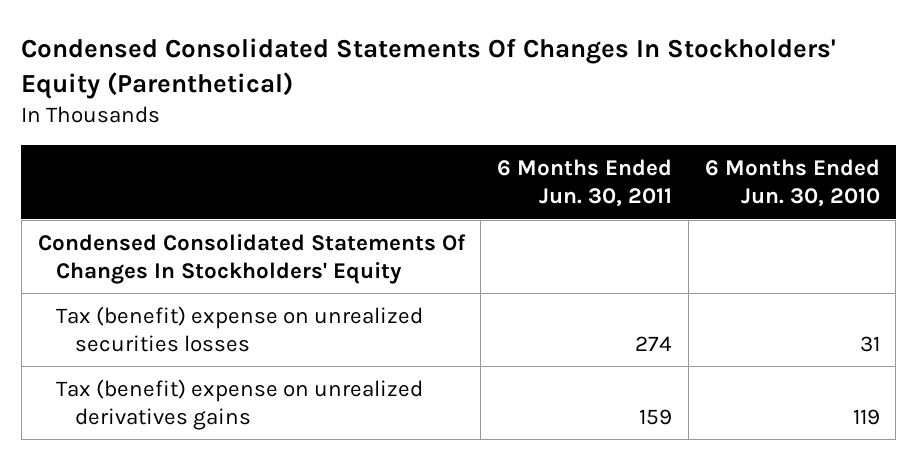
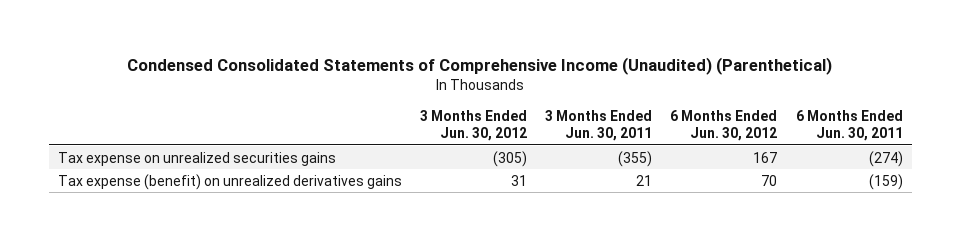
- Condensed Consolidated Statements Of Changes In Stockholders' Equity (Parenthetical)
+ Condensed Consolidated Statements of Comprehensive Income (Unaudited) (Parenthetical)
- | 6 Months Ended Jun. 30, 2011 | 6 Months Ended Jun. 30, 2010
+ | 3 Months Ended Jun. 30, 2012 | 3 Months Ended Jun. 30, 2011 | 6 Months Ended Jun. 30, 2012 | 6 Months Ended Jun. 30, 2011
- Condensed Consolidated Statements Of Changes In Stockholders' Equity
- Tax (benefit) expense on unrealized securities losses | 274 | 31
- Tax (benefit) expense on unrealized derivatives gains | 159 | 119
+ Tax expense on unrealized securities gains | (305) | (355) | 167 | (274)
+ Tax expense (benefit) on unrealized derivatives gains | 31 | 21 | 70 | (159)

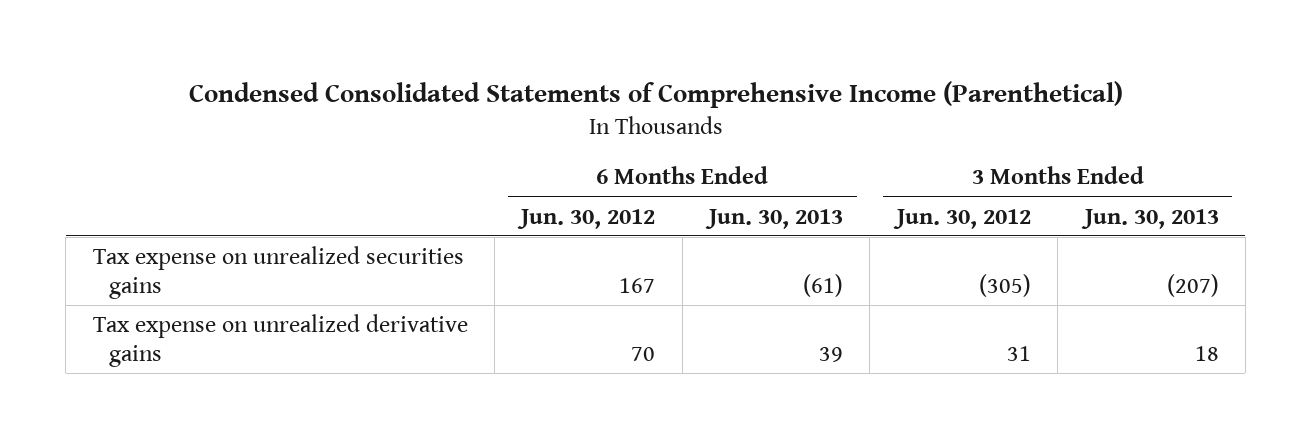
- Condensed Consolidated Statements of Comprehensive Income (Unaudited) (Parenthetical)
+ Condensed Consolidated Statements of Comprehensive Income (Parenthetical)
- | 3 Months Ended Jun. 30, 2012 | 3 Months Ended Jun. 30, 2011 | 6 Months Ended Jun. 30, 2012 | 6 Months Ended Jun. 30, 2011
+ | 6 Months Ended Jun. 30, 2012 | 6 Months Ended Jun. 30, 2013 | 3 Months Ended Jun. 30, 2012 | 3 Months Ended Jun. 30, 2013
- Tax expense (benefit) on unrealized derivatives gains | 31 | 21 | 70 | (159)
+ Tax expense on unrealized derivative gains | 70 | 39 | 31 | 18

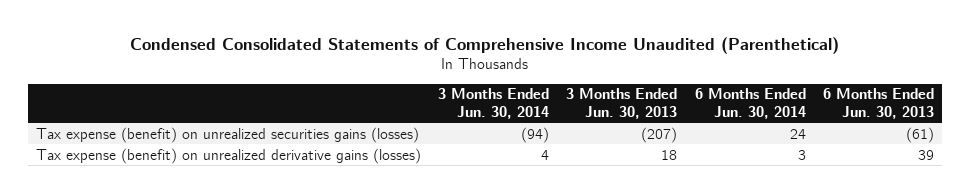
- Condensed Consolidated Statements of Comprehensive Income (Parenthetical)
+ Condensed Consolidated Statements of Comprehensive Income Unaudited (Parenthetical)
- | 6 Months Ended Jun. 30, 2012 | 6 Months Ended Jun. 30, 2013 | 3 Months Ended Jun. 30, 2012 | 3 Months Ended Jun. 30, 2013
+ | 3 Months Ended Jun. 30, 2014 | 3 Months Ended Jun. 30, 2013 | 6 Months Ended Jun. 30, 2014 | 6 Months Ended Jun. 30, 2013
- Tax expense on unrealized securities gains | 167 | (61) | (305) | (207)
- Tax expense on unrealized derivative gains | 70 | 39 | 31 | 18
+ Tax expense (benefit) on unrealized securities gains (losses) | (94) | (207) | 24 | (61)
+ Tax expense (benefit) on unrealized derivative gains (losses) | 4 | 18 | 3 | 39

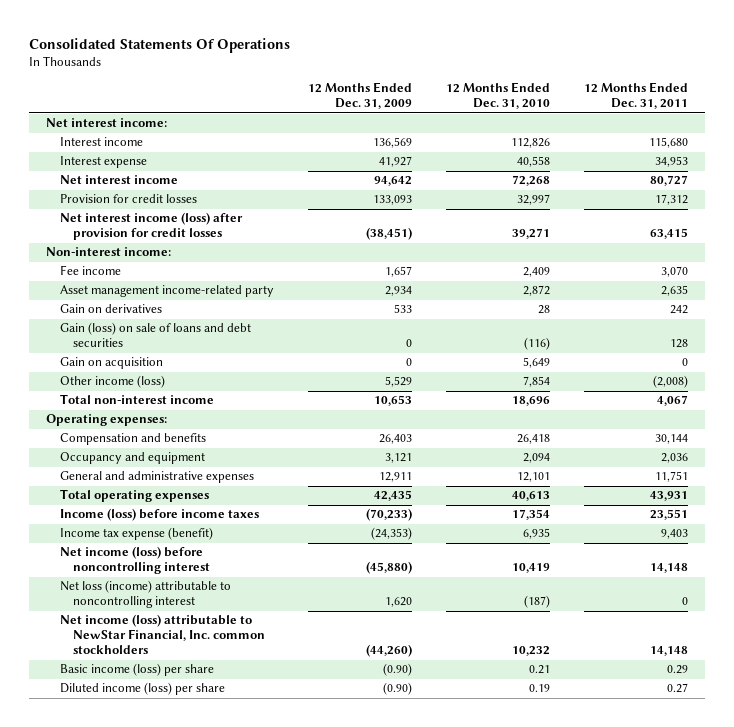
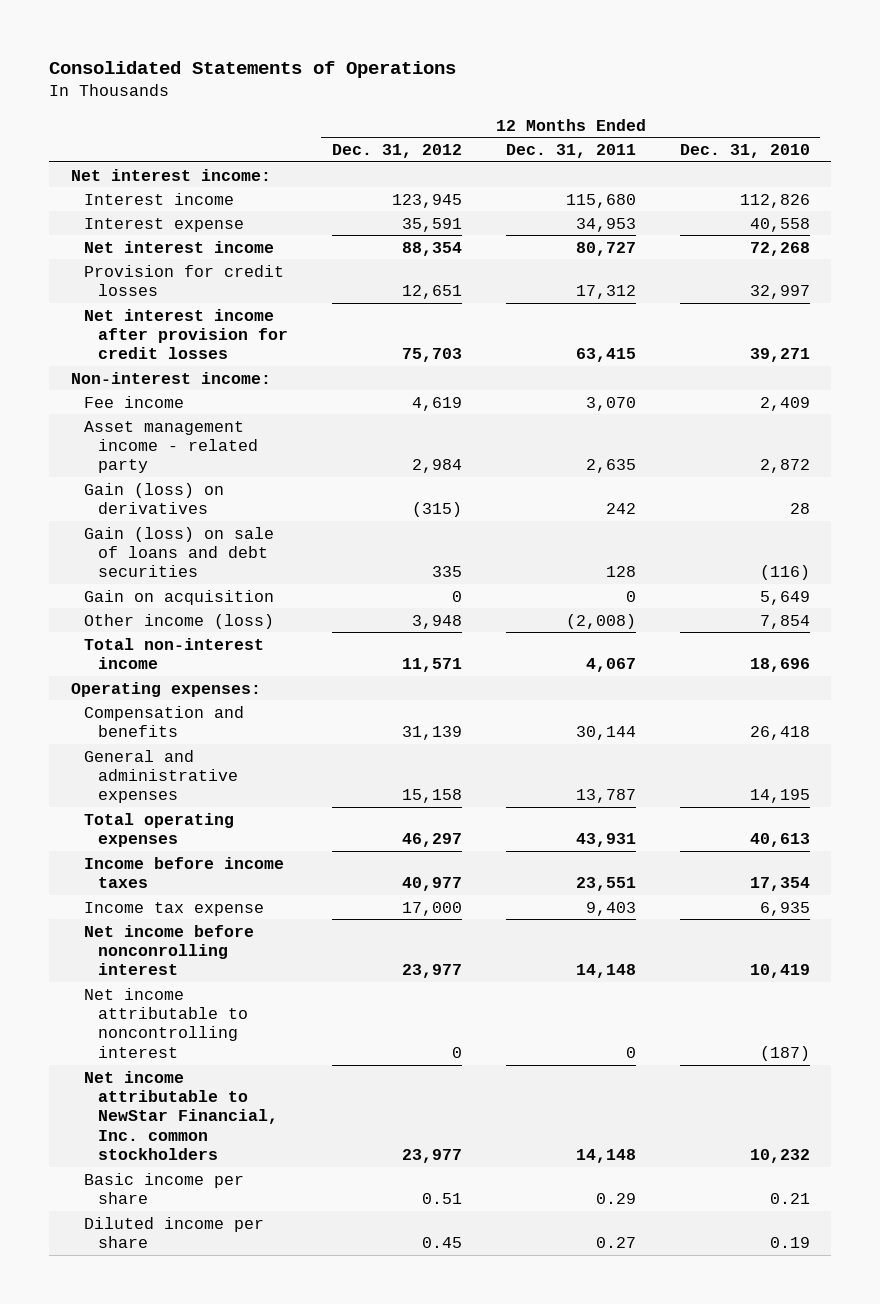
- Consolidated Statements Of Operations
+ Consolidated Statements of Operations
- | 12 Months Ended Dec. 31, 2009 | 12 Months Ended Dec. 31, 2010 | 12 Months Ended Dec. 31, 2011
+ | 12 Months Ended Dec. 31, 2012 | 12 Months Ended Dec. 31, 2011 | 12 Months Ended Dec. 31, 2010
- Net interest income (loss) after provision for credit losses | (38,451) | 39,271 | 63,415
+ Net interest income after provision for credit losses | 75,703 | 63,415 | 39,271
- Asset management income-related party | 2,934 | 2,872 | 2,635
- Gain on derivatives | 533 | 28 | 242
+ Asset management income - related party | 2,984 | 2,635 | 2,872
+ Gain (loss) on derivatives | (315) | 242 | 28
- Occupancy and equipment | 3,121 | 2,094 | 2,036
- General and administrative expenses | 12,911 | 12,101 | 11,751
+ General and administrative expenses | 15,158 | 13,787 | 14,195
- Income (loss) before income taxes | (70,233) | 17,354 | 23,551
- Income tax expense (benefit) | (24,353) | 6,935 | 9,403
- Net income (loss) before noncontrolling interest | (45,880) | 10,419 | 14,148
- Net loss (income) attributable to noncontrolling interest | 1,620 | (187) | 0
- Net income (loss) attributable to NewStar Financial, Inc. common stockholders | (44,260) | 10,232 | 14,148
- Basic income (loss) per share | (0.90) | 0.21 | 0.29
- Diluted income (loss) per share | (0.90) | 0.19 | 0.27
+ Income before income taxes | 40,977 | 23,551 | 17,354
+ Income tax expense | 17,000 | 9,403 | 6,935
+ Net income before nonconrolling interest | 23,977 | 14,148 | 10,419
+ Net income attributable to noncontrolling interest | 0 | 0 | (187)
+ Net income attributable to NewStar Financial, Inc. common stockholders | 23,977 | 14,148 | 10,232
+ Basic income per share | 0.51 | 0.29 | 0.21
+ Diluted income per share | 0.45 | 0.27 | 0.19

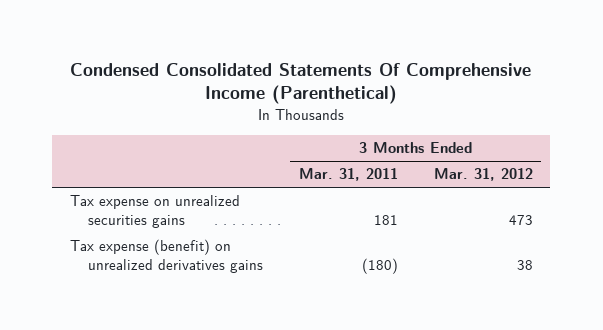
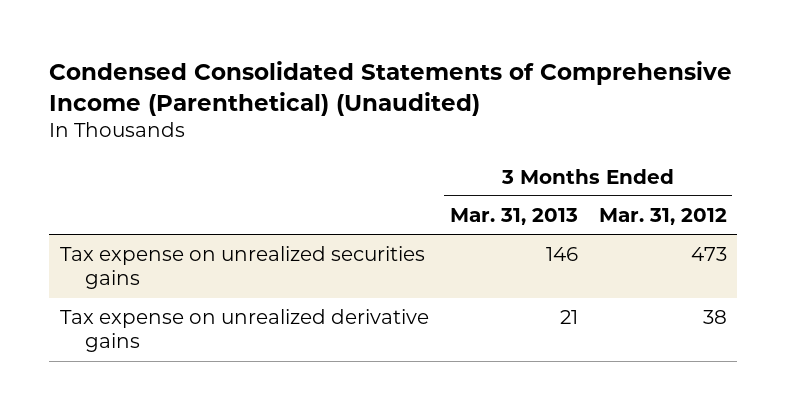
- Condensed Consolidated Statements Of Comprehensive Income (Parenthetical)
+ Condensed Consolidated Statements of Comprehensive Income (Parenthetical) (Unaudited)
- | 3 Months Ended Mar. 31, 2011 | 3 Months Ended Mar. 31, 2012
+ | 3 Months Ended Mar. 31, 2013 | 3 Months Ended Mar. 31, 2012
- Tax expense (benefit) on unrealized derivatives gains | (180) | 38
+ Tax expense on unrealized derivative gains | 21 | 38

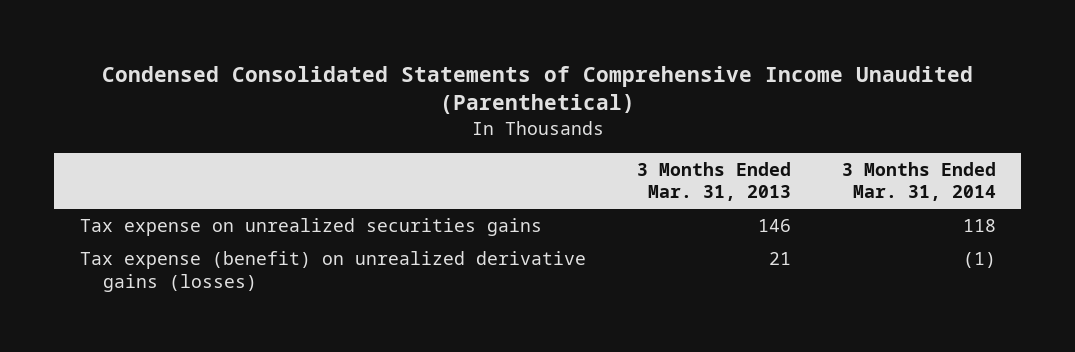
- Condensed Consolidated Statements of Comprehensive Income (Parenthetical) (Unaudited)
+ Condensed Consolidated Statements of Comprehensive Income Unaudited (Parenthetical)
- | 3 Months Ended Mar. 31, 2013 | 3 Months Ended Mar. 31, 2012
+ | 3 Months Ended Mar. 31, 2013 | 3 Months Ended Mar. 31, 2014
- Tax expense on unrealized derivative gains | 21 | 38
+ Tax expense (benefit) on unrealized derivative gains (losses) | 21 | (1)

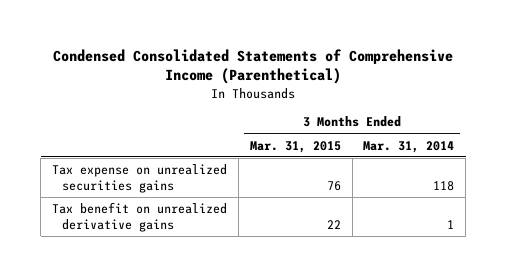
- Condensed Consolidated Statements of Comprehensive Income Unaudited (Parenthetical)
+ Condensed Consolidated Statements of Comprehensive Income (Parenthetical)
- | 3 Months Ended Mar. 31, 2013 | 3 Months Ended Mar. 31, 2014
+ | 3 Months Ended Mar. 31, 2015 | 3 Months Ended Mar. 31, 2014
- Tax expense (benefit) on unrealized derivative gains (losses) | 21 | (1)
+ Tax benefit on unrealized derivative gains | 22 | 1

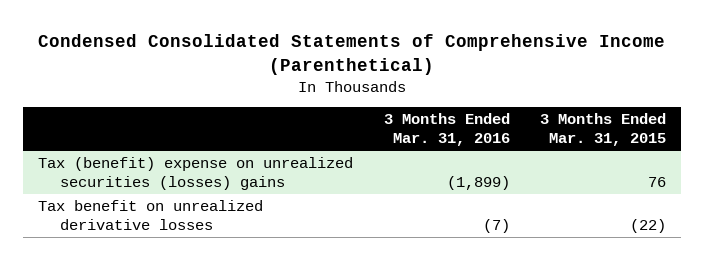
- | 3 Months Ended Mar. 31, 2015 | 3 Months Ended Mar. 31, 2014
+ | 3 Months Ended Mar. 31, 2016 | 3 Months Ended Mar. 31, 2015
- Tax expense on unrealized securities gains | 76 | 118
- Tax benefit on unrealized derivative gains | 22 | 1
+ Tax (benefit) expense on unrealized securities (losses) gains | (1,899) | 76
+ Tax benefit on unrealized derivative losses | (7) | (22)

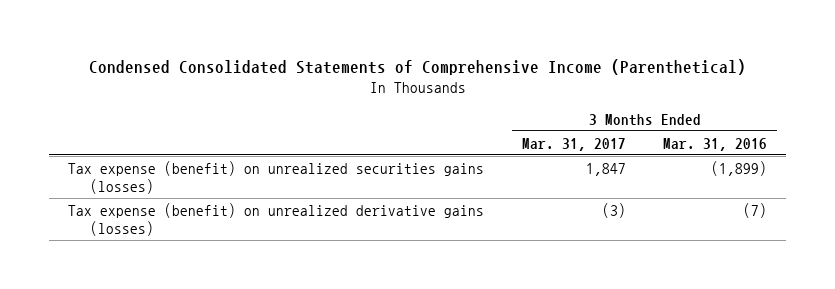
- | 3 Months Ended Mar. 31, 2016 | 3 Months Ended Mar. 31, 2015
+ | 3 Months Ended Mar. 31, 2017 | 3 Months Ended Mar. 31, 2016
- Tax (benefit) expense on unrealized securities (losses) gains | (1,899) | 76
- Tax benefit on unrealized derivative losses | (7) | (22)
+ Tax expense (benefit) on unrealized securities gains (losses) | 1,847 | (1,899)
+ Tax expense (benefit) on unrealized derivative gains (losses) | (3) | (7)

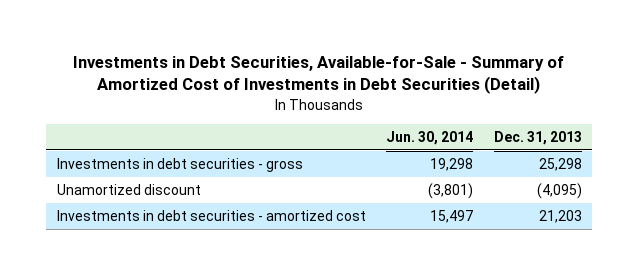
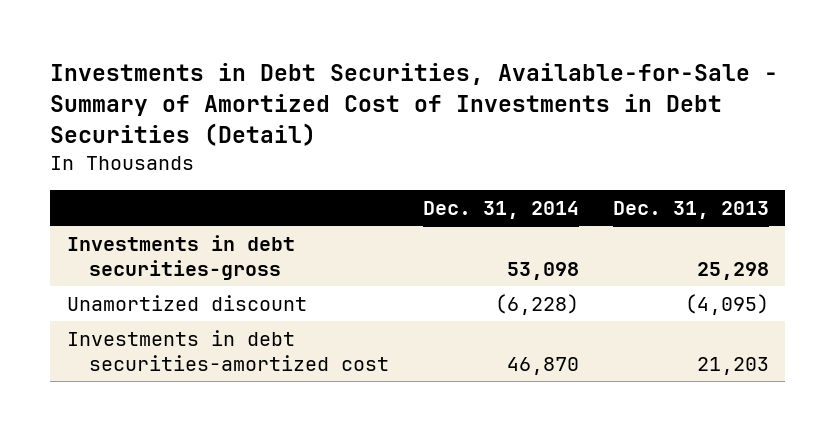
- | Jun. 30, 2014 | Dec. 31, 2013
+ | Dec. 31, 2014 | Dec. 31, 2013
- Investments in debt securities - gross | 19,298 | 25,298
+ Investments in debt securities-gross | 53,098 | 25,298
- Investments in debt securities - amortized cost | 15,497 | 21,203
+ Investments in debt securities-amortized cost | 46,870 | 21,203

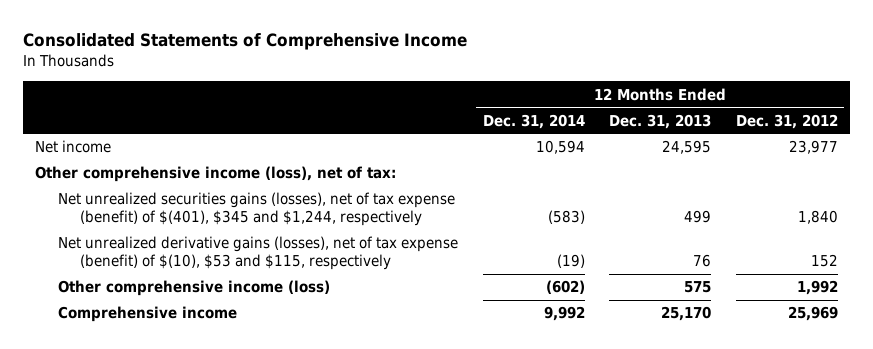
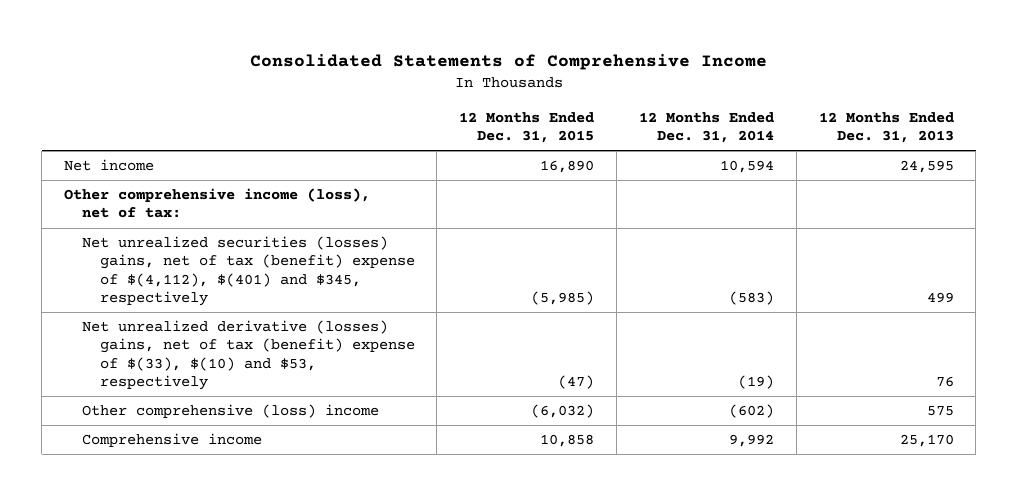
- | 12 Months Ended Dec. 31, 2014 | 12 Months Ended Dec. 31, 2013 | 12 Months Ended Dec. 31, 2012
+ | 12 Months Ended Dec. 31, 2015 | 12 Months Ended Dec. 31, 2014 | 12 Months Ended Dec. 31, 2013
- Net unrealized securities gains (losses), net of tax expense (benefit) of $(401), $345 and $1,244, respectively | (583) | 499 | 1,840
- Net unrealized derivative gains (losses), net of tax expense (benefit) of $(10), $53 and $115, respectively | (19) | 76 | 152
- Other comprehensive income (loss) | (602) | 575 | 1,992
+ Net unrealized securities (losses) gains, net of tax (benefit) expense of $(4,112), $(401) and $345, respectively | (5,985) | (583) | 499
+ Net unrealized derivative (losses) gains, net of tax (benefit) expense of $(33), $(10) and $53, respectively | (47) | (19) | 76
+ Other comprehensive (loss) income | (6,032) | (602) | 575

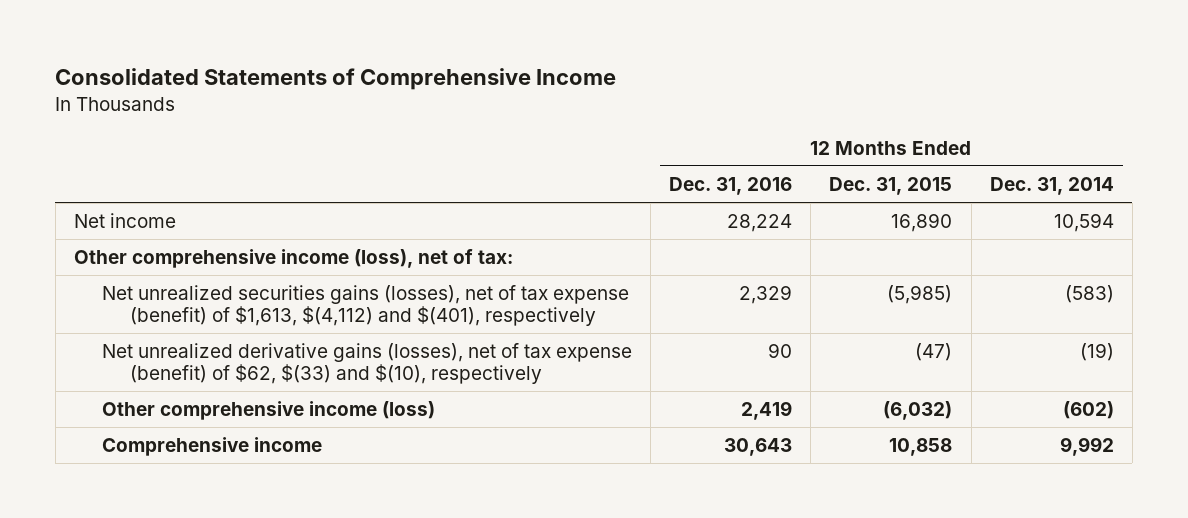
- | 12 Months Ended Dec. 31, 2015 | 12 Months Ended Dec. 31, 2014 | 12 Months Ended Dec. 31, 2013
+ | 12 Months Ended Dec. 31, 2016 | 12 Months Ended Dec. 31, 2015 | 12 Months Ended Dec. 31, 2014
- Net unrealized securities (losses) gains, net of tax (benefit) expense of $(4,112), $(401) and $345, respectively | (5,985) | (583) | 499
- Net unrealized derivative (losses) gains, net of tax (benefit) expense of $(33), $(10) and $53, respectively | (47) | (19) | 76
- Other comprehensive (loss) income | (6,032) | (602) | 575
+ Net unrealized securities gains (losses), net of tax expense (benefit) of $1,613, $(4,112) and $(401), respectively | 2,329 | (5,985) | (583)
+ Net unrealized derivative gains (losses), net of tax expense (benefit) of $62, $(33) and $(10), respectively | 90 | (47) | (19)
+ Other comprehensive income (loss) | 2,419 | (6,032) | (602)

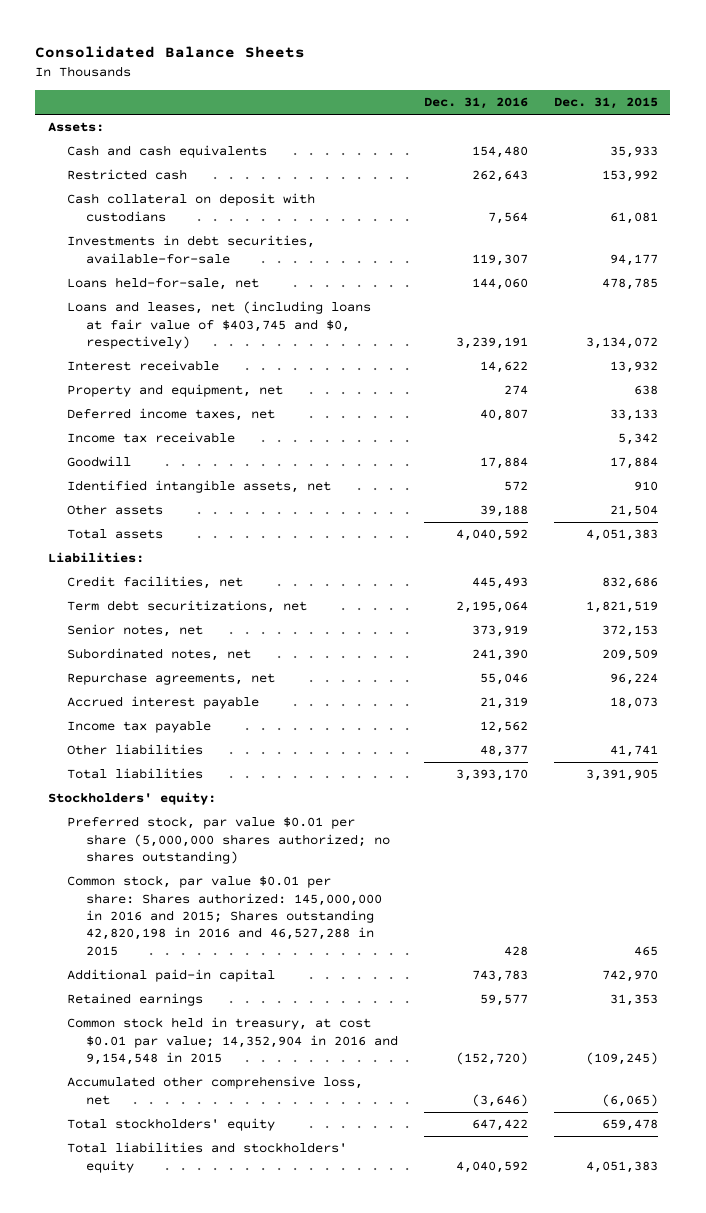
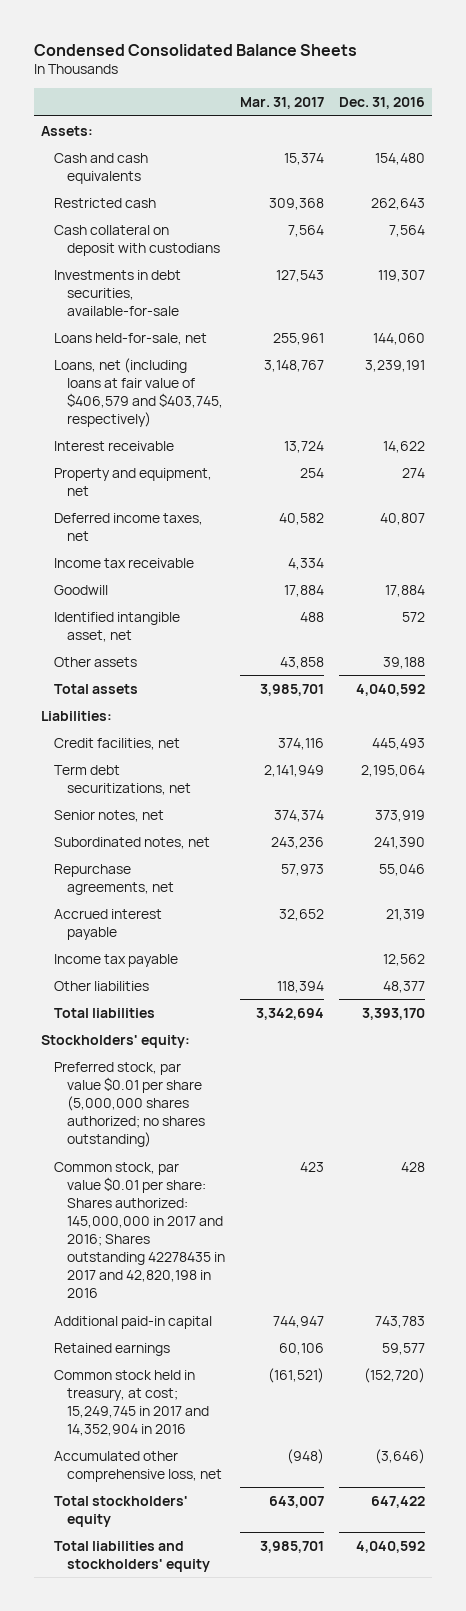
- Consolidated Balance Sheets
+ Condensed Consolidated Balance Sheets
- | Dec. 31, 2016 | Dec. 31, 2015
+ | Mar. 31, 2017 | Dec. 31, 2016
- Loans and leases, net (including loans at fair value of $403,745 and $0, respectively) | 3,239,191 | 3,134,072
+ Loans, net (including loans at fair value of $406,579 and $403,745, respectively) | 3,148,767 | 3,239,191
- Identified intangible assets, net | 572 | 910
+ Identified intangible asset, net | 488 | 572
- Common stock, par value $0.01 per share: Shares authorized: 145,000,000 in 2016 and 2015; Shares outstanding 42,820,198 in 2016 and 46,527,288 in 2015 | 428 | 465
+ Common stock, par value $0.01 per share: Shares authorized: 145,000,000 in 2017 and 2016; Shares outstanding 42278435 in 2017 and 42,820,198 in 2016 | 423 | 428
- Common stock held in treasury, at cost $0.01 par value; 14,352,904 in 2016 and 9,154,548 in 2015 | (152,720) | (109,245)
+ Common stock held in treasury, at cost; 15,249,745 in 2017 and 14,352,904 in 2016 | (161,521) | (152,720)

